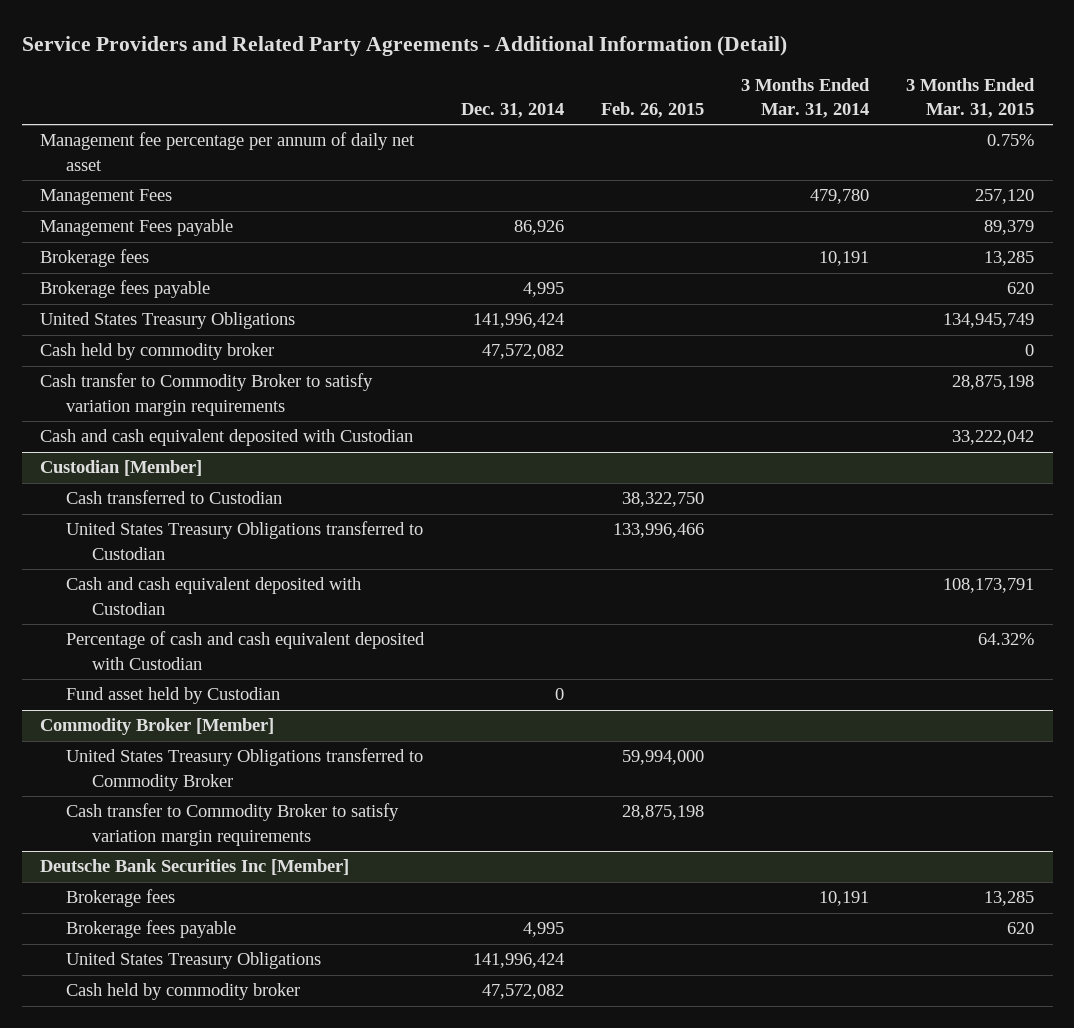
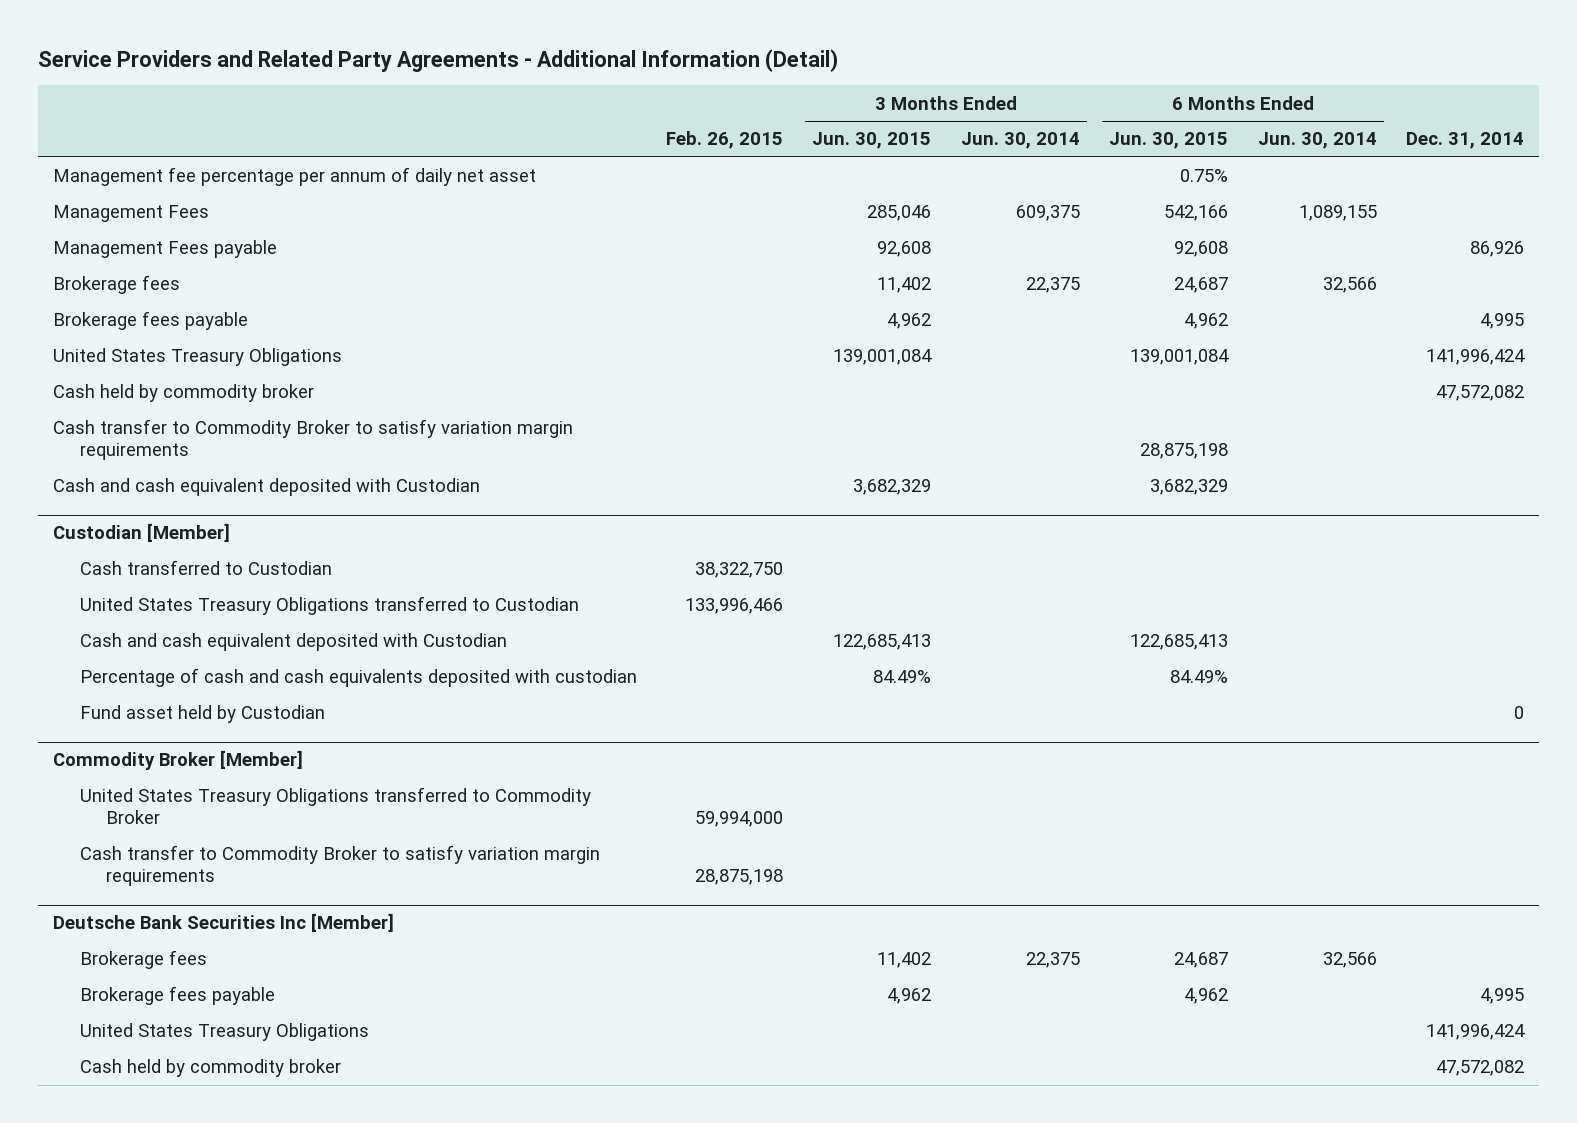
- | Dec. 31, 2014 | Feb. 26, 2015 | 3 Months Ended Mar. 31, 2014 | 3 Months Ended Mar. 31, 2015
+ | Feb. 26, 2015 | 3 Months Ended Jun. 30, 2015 | 3 Months Ended Jun. 30, 2014 | 6 Months Ended Jun. 30, 2015 | 6 Months Ended Jun. 30, 2014 | Dec. 31, 2014
@ Custodian [Member]
- Percentage of cash and cash equivalent deposited with Custodian | | | | 64.32%
+ Percentage of cash and cash equivalents deposited with custodian | | 84.49% | | 84.49% | |

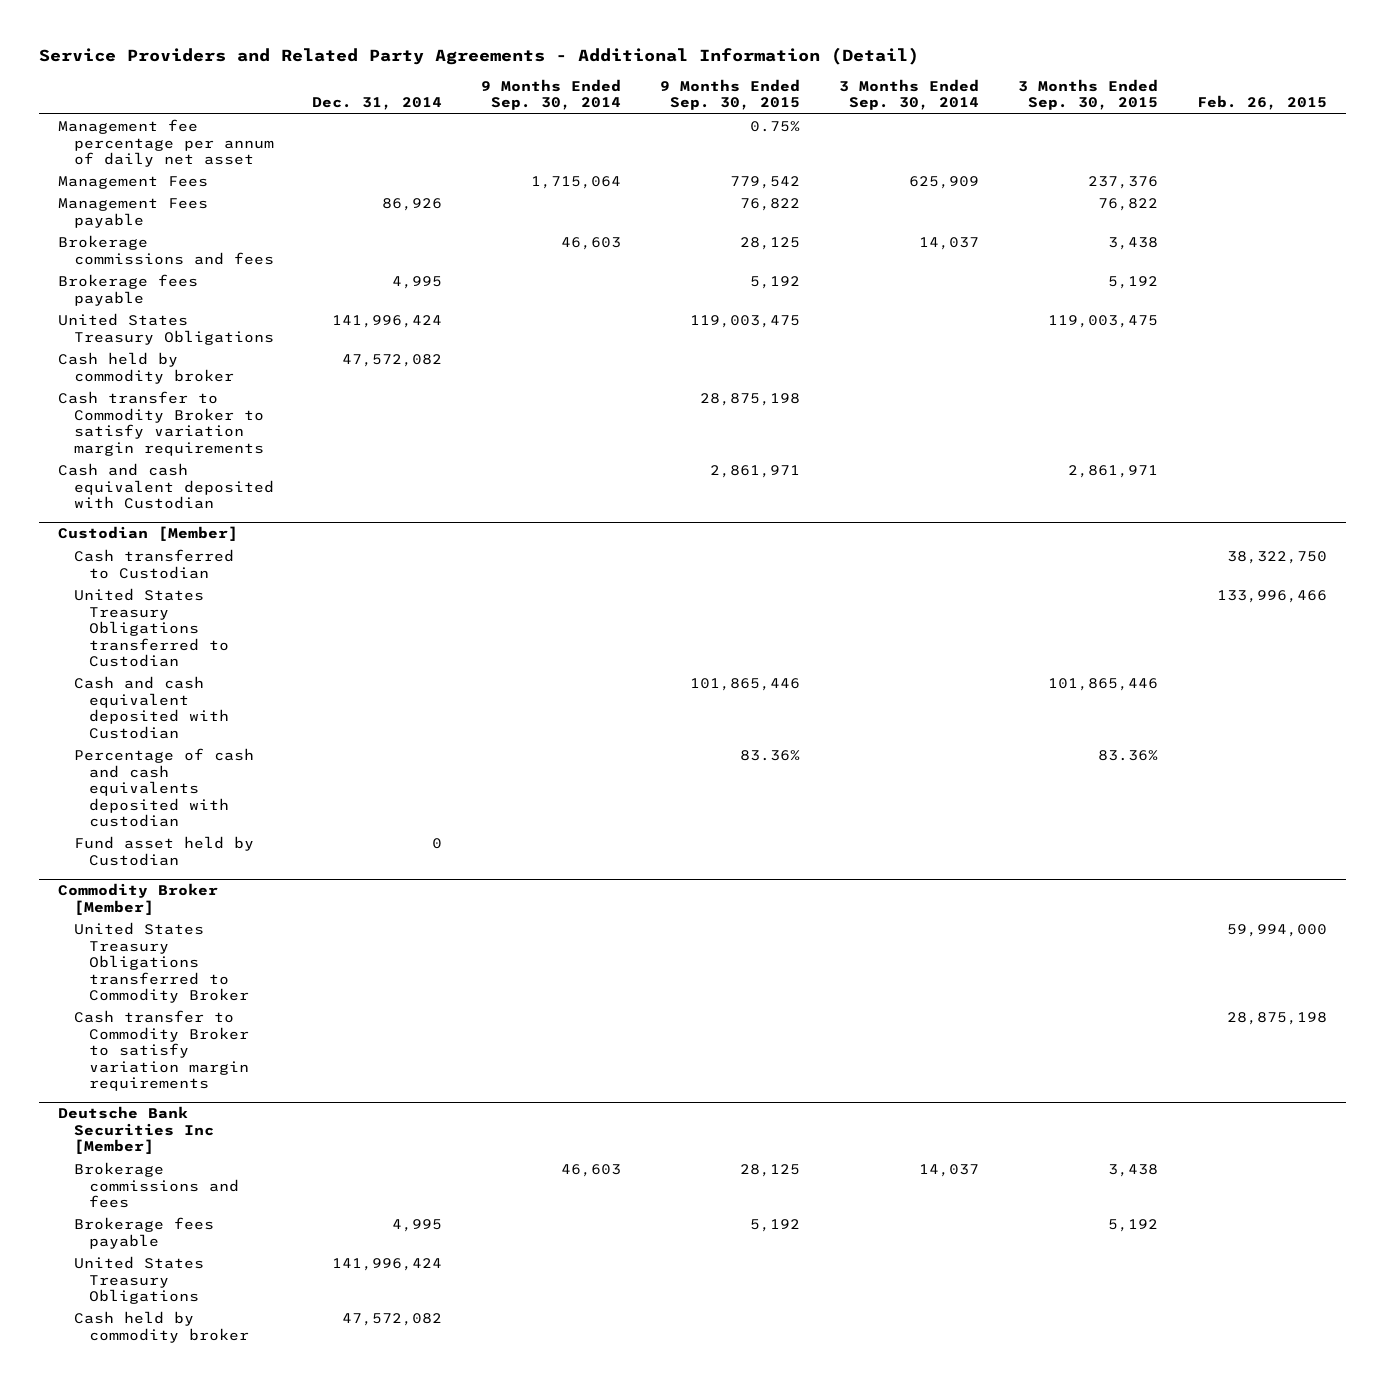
- | Feb. 26, 2015 | 3 Months Ended Jun. 30, 2015 | 3 Months Ended Jun. 30, 2014 | 6 Months Ended Jun. 30, 2015 | 6 Months Ended Jun. 30, 2014 | Dec. 31, 2014
+ | Dec. 31, 2014 | 9 Months Ended Sep. 30, 2014 | 9 Months Ended Sep. 30, 2015 | 3 Months Ended Sep. 30, 2014 | 3 Months Ended Sep. 30, 2015 | Feb. 26, 2015
- Brokerage fees | | 11,402 | 22,375 | 24,687 | 32,566 |
+ Brokerage commissions and fees | | 46,603 | 28,125 | 14,037 | 3,438 |
@ Deutsche Bank Securities Inc [Member]
- Brokerage fees | | 11,402 | 22,375 | 24,687 | 32,566 |
+ Brokerage commissions and fees | | 46,603 | 28,125 | 14,037 | 3,438 |

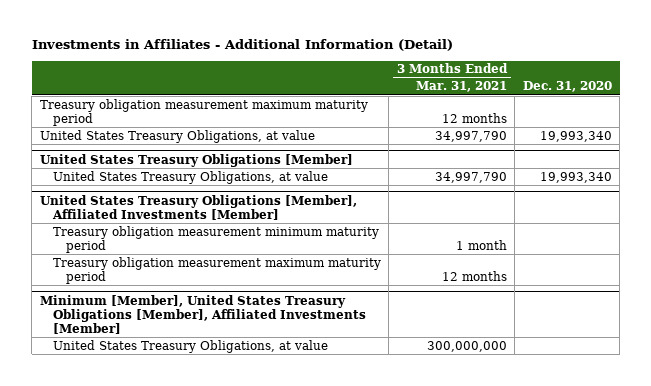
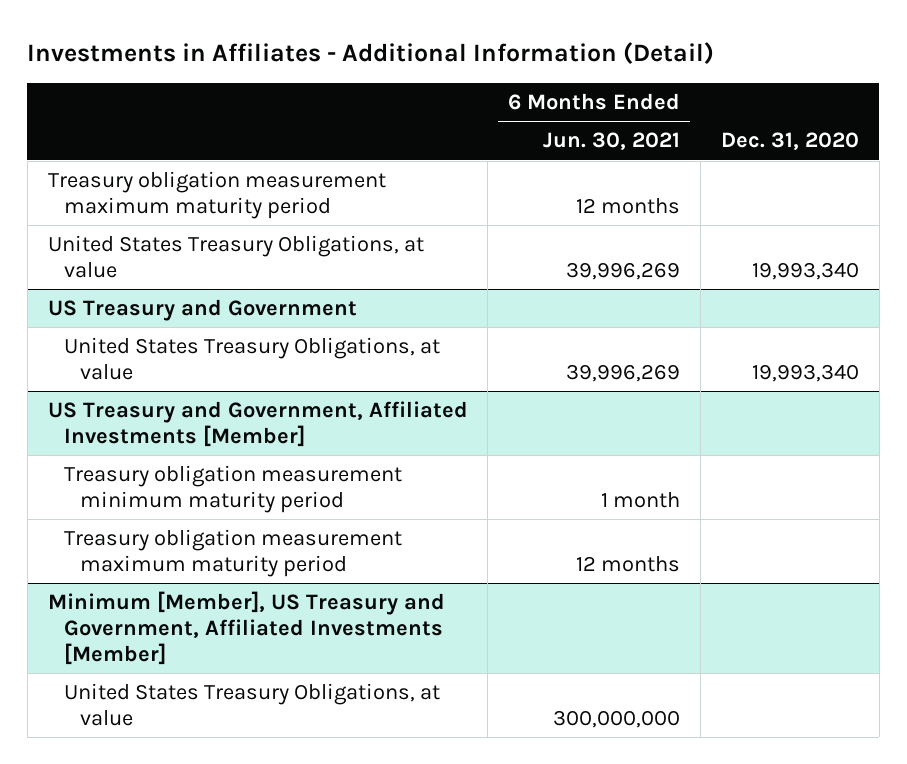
- | 3 Months Ended Mar. 31, 2021 | Dec. 31, 2020
+ | 6 Months Ended Jun. 30, 2021 | Dec. 31, 2020
- United States Treasury Obligations [Member]
+ US Treasury and Government
- United States Treasury Obligations [Member], Affiliated Investments [Member]
- Treasury obligation measurement minimum maturity period | 1 month |
- Treasury obligation measurement maximum maturity period | 12 months |
- Minimum [Member], United States Treasury Obligations [Member], Affiliated Investments [Member]
- United States Treasury Obligations, at value | 300,000,000 |
+ US Treasury and Government, Affiliated Investments [Member]
+ Treasury obligation measurement minimum maturity period | 1 month |
+ Treasury obligation measurement maximum maturity period | 12 months |
+ Minimum [Member], US Treasury and Government, Affiliated Investments [Member]
+ United States Treasury Obligations, at value | 300,000,000 |

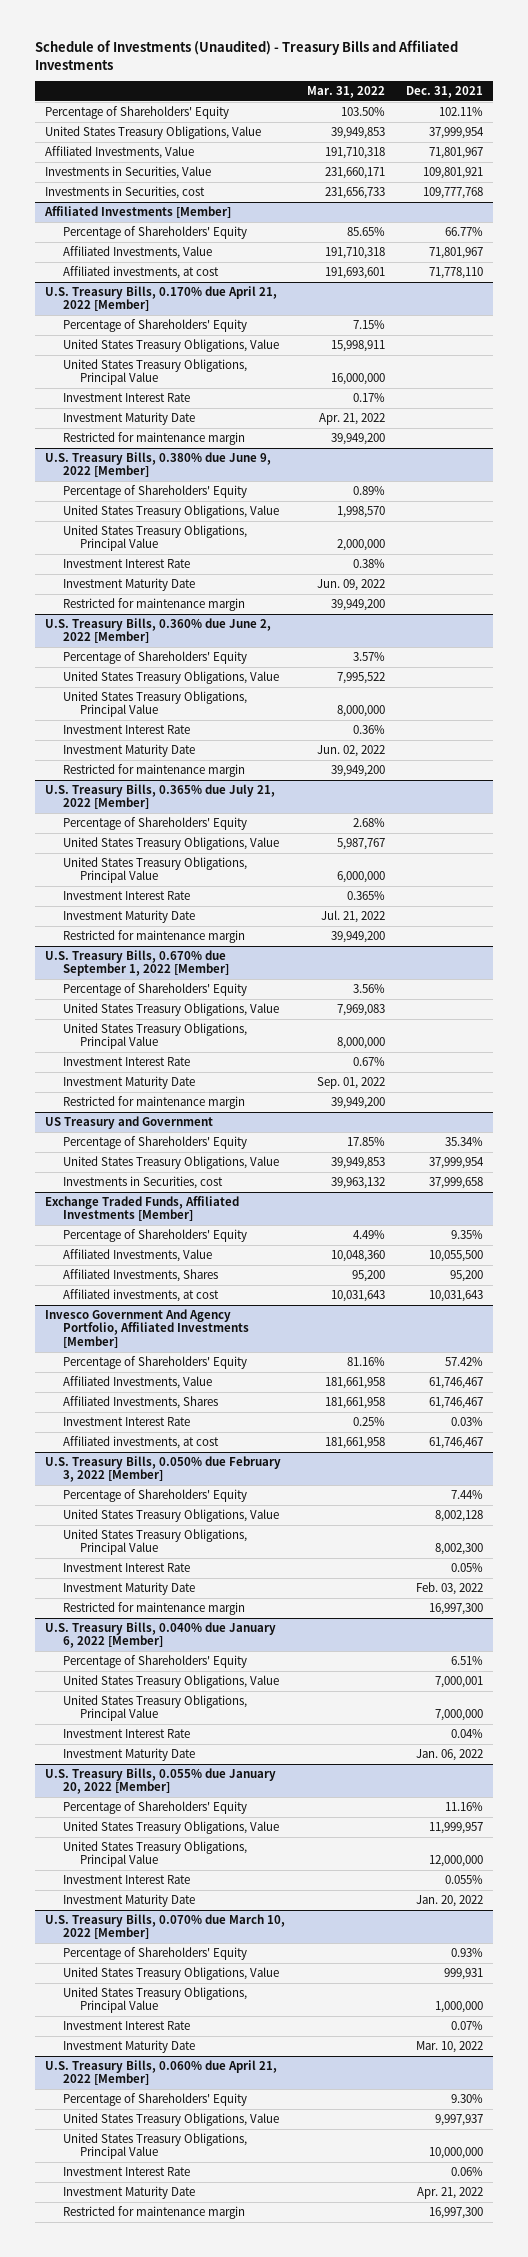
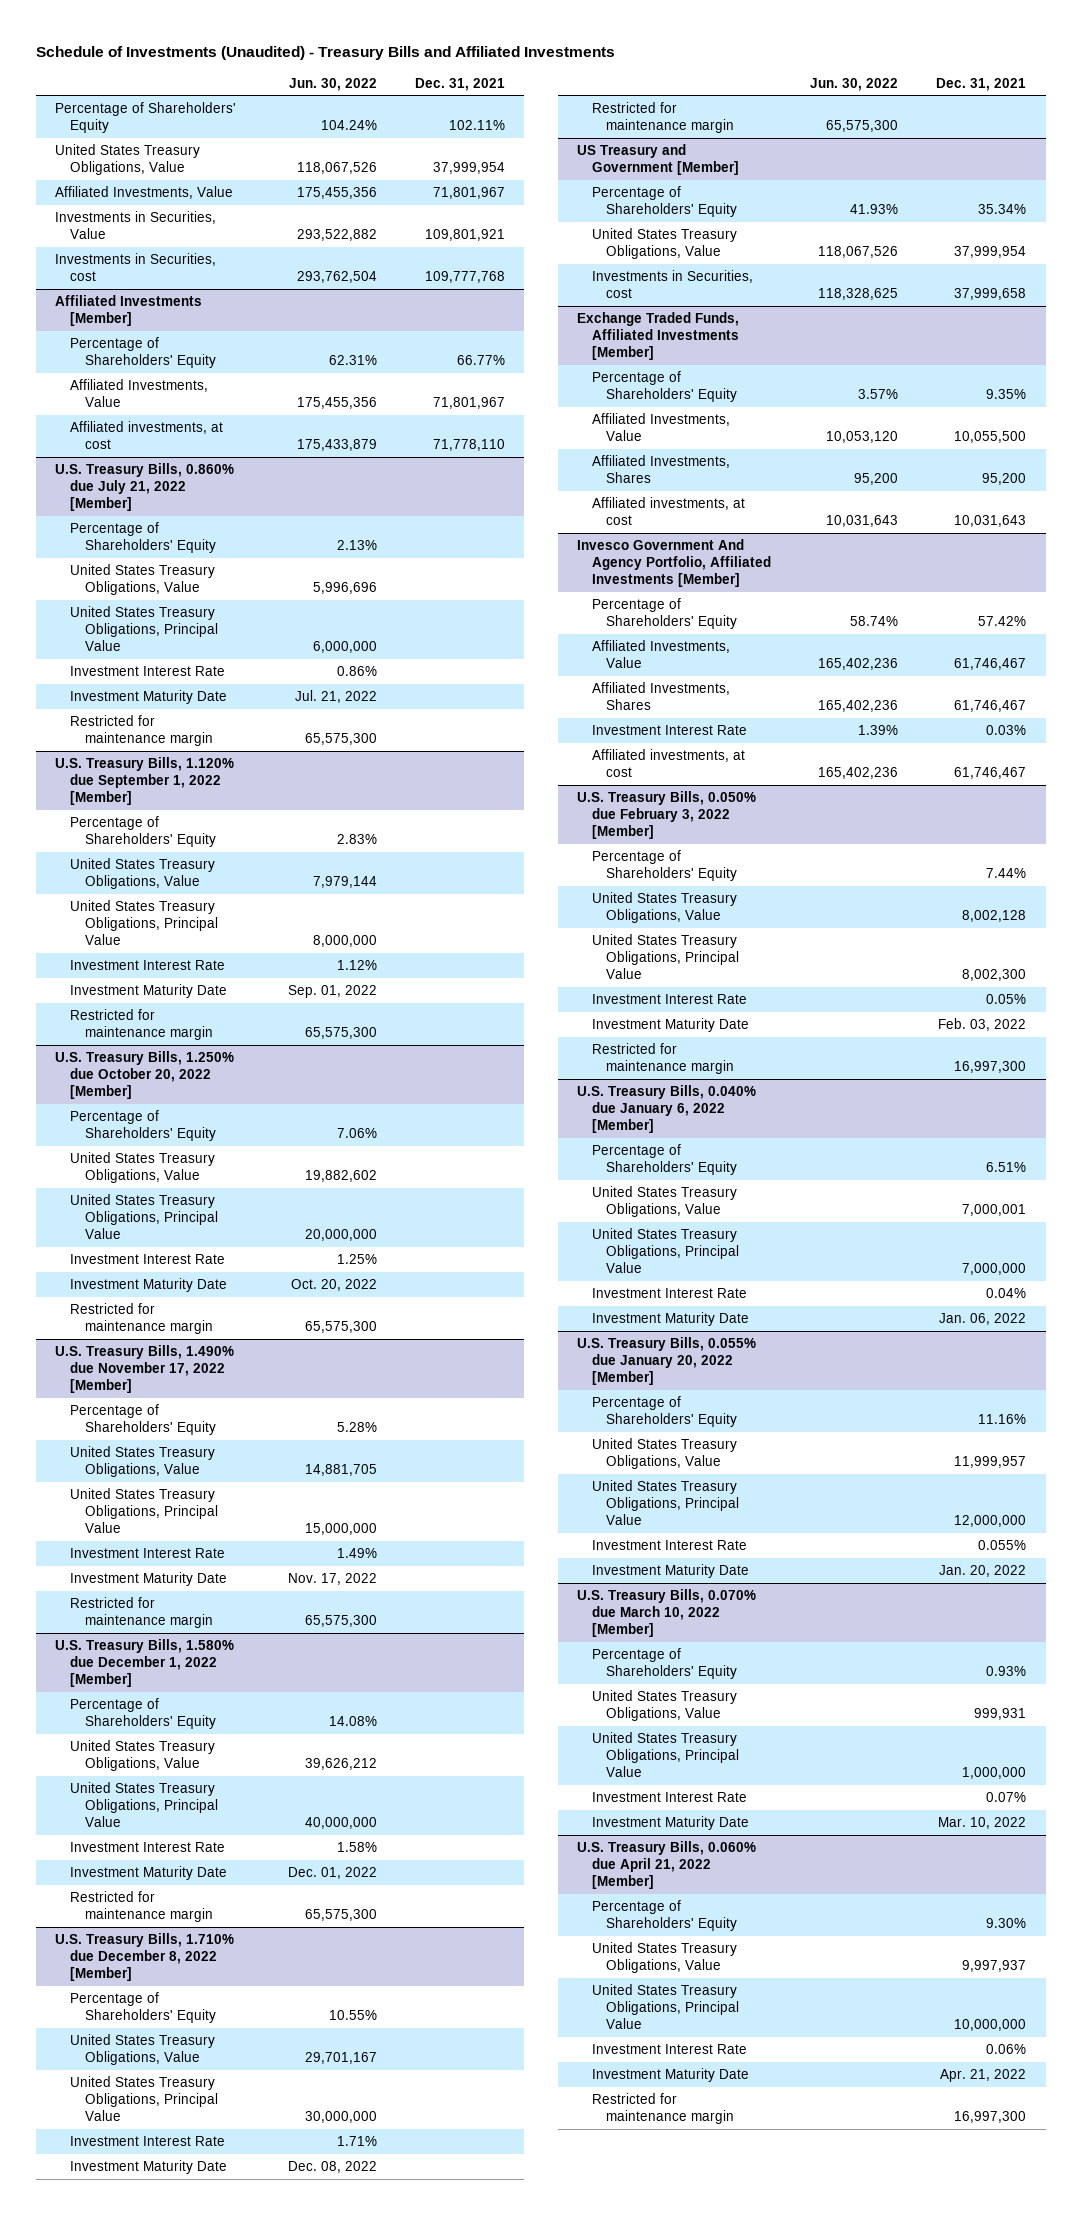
- | Mar. 31, 2022 | Dec. 31, 2021
+ | Jun. 30, 2022 | Dec. 31, 2021
- U.S. Treasury Bills, 0.170% due April 21, 2022 [Member]
- Percentage of Shareholders' Equity | 7.15% |
- United States Treasury Obligations, Value | 15,998,911 |
- United States Treasury Obligations, Principal Value | 16,000,000 |
- Investment Interest Rate | 0.17% |
- Investment Maturity Date | Apr. 21, 2022 |
- Restricted for maintenance margin | 39,949,200 |
- U.S. Treasury Bills, 0.380% due June 9, 2022 [Member]
- Percentage of Shareholders' Equity | 0.89% |
- United States Treasury Obligations, Value | 1,998,570 |
- United States Treasury Obligations, Principal Value | 2,000,000 |
- Investment Interest Rate | 0.38% |
- Investment Maturity Date | Jun. 09, 2022 |
- Restricted for maintenance margin | 39,949,200 |
- U.S. Treasury Bills, 0.360% due June 2, 2022 [Member]
- Percentage of Shareholders' Equity | 3.57% |
- United States Treasury Obligations, Value | 7,995,522 |
- United States Treasury Obligations, Principal Value | 8,000,000 |
- Investment Interest Rate | 0.36% |
- Investment Maturity Date | Jun. 02, 2022 |
- Restricted for maintenance margin | 39,949,200 |
- U.S. Treasury Bills, 0.365% due July 21, 2022 [Member]
- Percentage of Shareholders' Equity | 2.68% |
- United States Treasury Obligations, Value | 5,987,767 |
- United States Treasury Obligations, Principal Value | 6,000,000 |
- Investment Interest Rate | 0.365% |
- Investment Maturity Date | Jul. 21, 2022 |
- Restricted for maintenance margin | 39,949,200 |
- U.S. Treasury Bills, 0.670% due September 1, 2022 [Member]
- Percentage of Shareholders' Equity | 3.56% |
- United States Treasury Obligations, Value | 7,969,083 |
- United States Treasury Obligations, Principal Value | 8,000,000 |
- Investment Interest Rate | 0.67% |
- Investment Maturity Date | Sep. 01, 2022 |
- Restricted for maintenance margin | 39,949,200 |
- US Treasury and Government
+ U.S. Treasury Bills, 0.860% due July 21, 2022 [Member]
+ Percentage of Shareholders' Equity | 2.13% |
+ United States Treasury Obligations, Value | 5,996,696 |
+ United States Treasury Obligations, Principal Value | 6,000,000 |
+ Investment Interest Rate | 0.86% |
+ Investment Maturity Date | Jul. 21, 2022 |
+ Restricted for maintenance margin | 65,575,300 |
+ U.S. Treasury Bills, 1.120% due September 1, 2022 [Member]
+ Percentage of Shareholders' Equity | 2.83% |
+ United States Treasury Obligations, Value | 7,979,144 |
+ United States Treasury Obligations, Principal Value | 8,000,000 |
+ Investment Interest Rate | 1.12% |
+ Investment Maturity Date | Sep. 01, 2022 |
+ Restricted for maintenance margin | 65,575,300 |
+ U.S. Treasury Bills, 1.250% due October 20, 2022 [Member]
+ Percentage of Shareholders' Equity | 7.06% |
+ United States Treasury Obligations, Value | 19,882,602 |
+ United States Treasury Obligations, Principal Value | 20,000,000 |
+ Investment Interest Rate | 1.25% |
+ Investment Maturity Date | Oct. 20, 2022 |
+ Restricted for maintenance margin | 65,575,300 |
+ U.S. Treasury Bills, 1.490% due November 17, 2022 [Member]
+ Percentage of Shareholders' Equity | 5.28% |
+ United States Treasury Obligations, Value | 14,881,705 |
+ United States Treasury Obligations, Principal Value | 15,000,000 |
+ Investment Interest Rate | 1.49% |
+ Investment Maturity Date | Nov. 17, 2022 |
+ Restricted for maintenance margin | 65,575,300 |
+ U.S. Treasury Bills, 1.580% due December 1, 2022 [Member]
+ Percentage of Shareholders' Equity | 14.08% |
+ United States Treasury Obligations, Value | 39,626,212 |
+ United States Treasury Obligations, Principal Value | 40,000,000 |
+ Investment Interest Rate | 1.58% |
+ Investment Maturity Date | Dec. 01, 2022 |
+ Restricted for maintenance margin | 65,575,300 |
+ U.S. Treasury Bills, 1.710% due December 8, 2022 [Member]
+ Percentage of Shareholders' Equity | 10.55% |
+ United States Treasury Obligations, Value | 29,701,167 |
+ United States Treasury Obligations, Principal Value | 30,000,000 |
+ Investment Interest Rate | 1.71% |
+ Investment Maturity Date | Dec. 08, 2022 |
+ Restricted for maintenance margin | 65,575,300 |
+ US Treasury and Government [Member]

